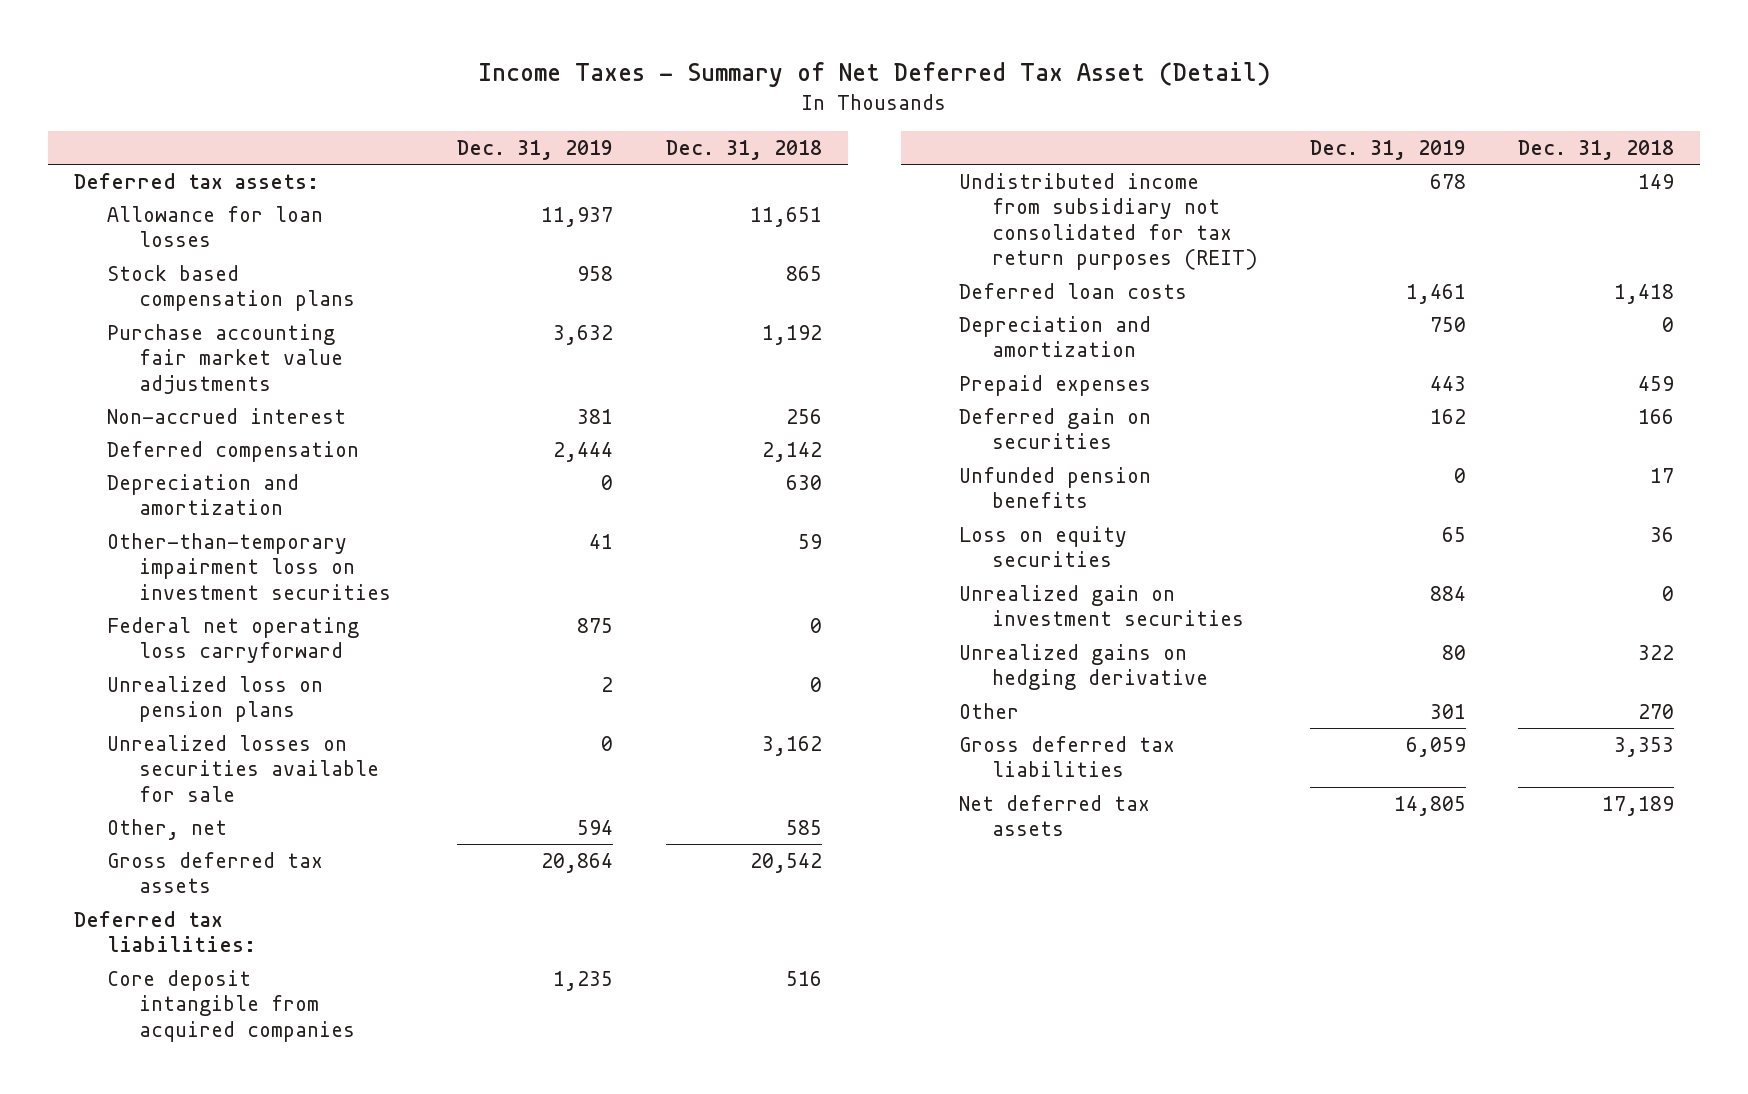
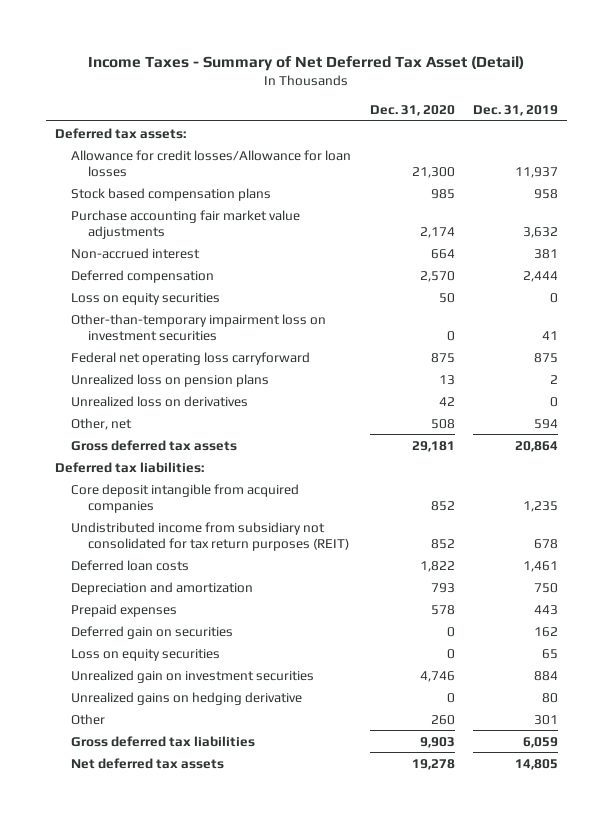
- | Dec. 31, 2019 | Dec. 31, 2018
+ | Dec. 31, 2020 | Dec. 31, 2019
- Allowance for loan losses | 11,937 | 11,651
+ Allowance for credit losses/Allowance for loan losses | 21,300 | 11,937
- Depreciation and amortization | 0 | 630
+ Loss on equity securities | 50 | 0
- Unrealized losses on securities available for sale | 0 | 3,162
+ Unrealized loss on derivatives | 42 | 0
- Unfunded pension benefits | 0 | 17

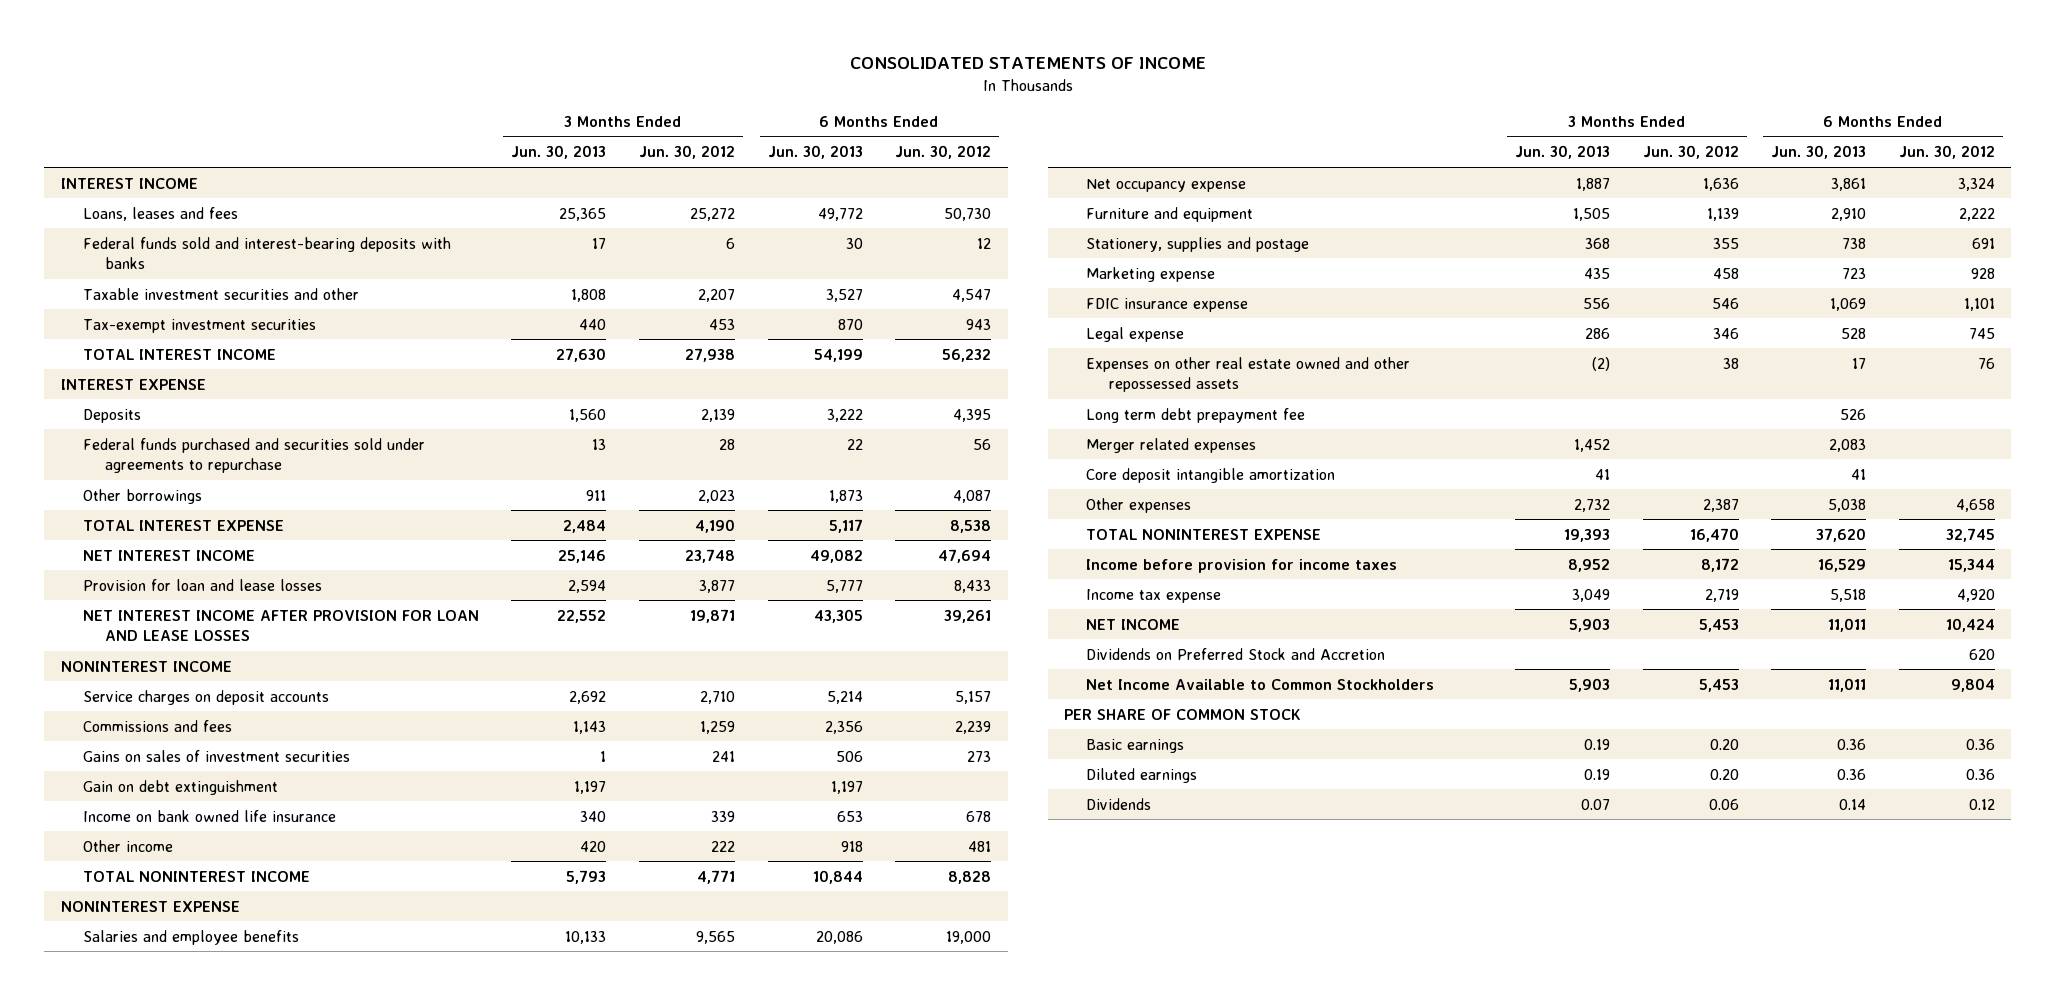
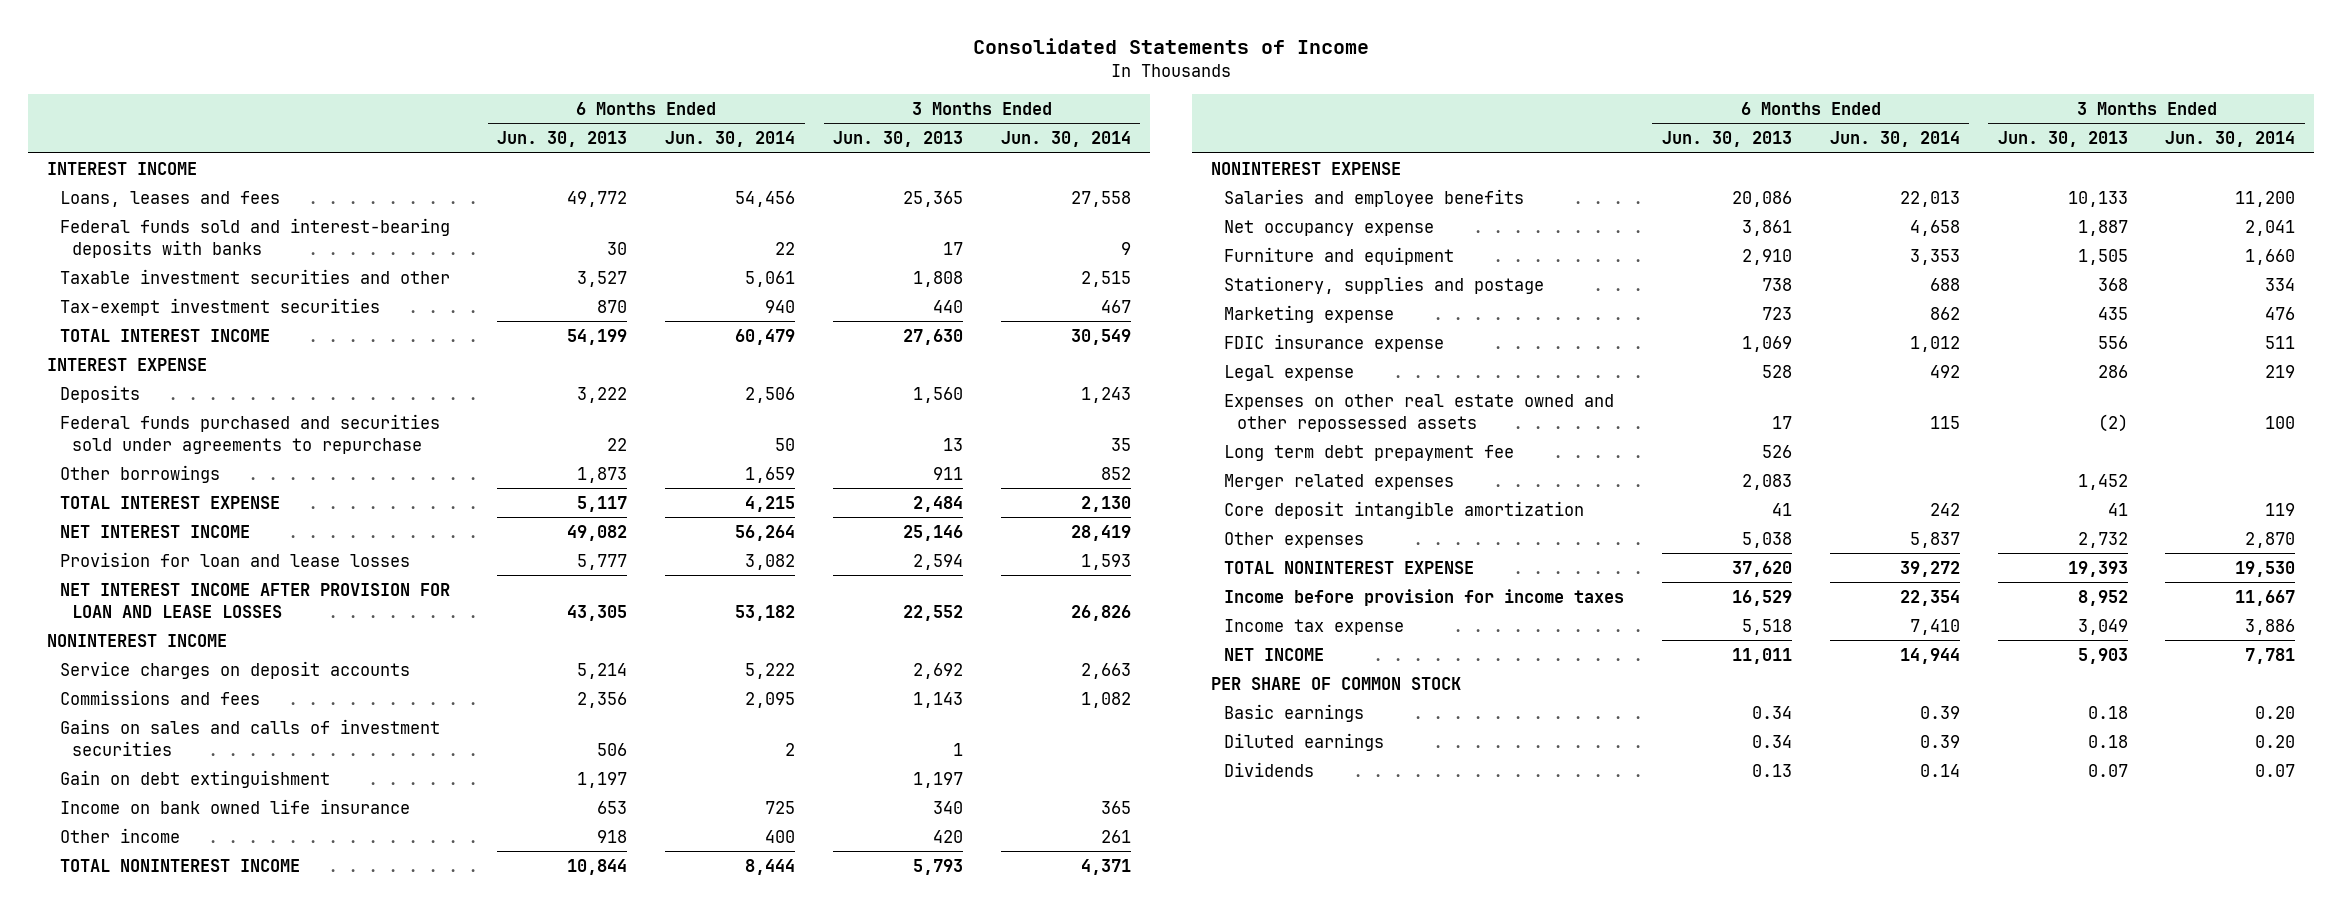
- CONSOLIDATED STATEMENTS OF INCOME
+ Consolidated Statements of Income
- | 3 Months Ended Jun. 30, 2013 | 3 Months Ended Jun. 30, 2012 | 6 Months Ended Jun. 30, 2013 | 6 Months Ended Jun. 30, 2012
+ | 6 Months Ended Jun. 30, 2013 | 6 Months Ended Jun. 30, 2014 | 3 Months Ended Jun. 30, 2013 | 3 Months Ended Jun. 30, 2014
- Gains on sales of investment securities | 1 | 241 | 506 | 273
+ Gains on sales and calls of investment securities | 506 | 2 | 1 |
- Dividends on Preferred Stock and Accretion | | | | 620
- Net Income Available to Common Stockholders | 5,903 | 5,453 | 11,011 | 9,804
- Basic earnings | 0.19 | 0.20 | 0.36 | 0.36
- Diluted earnings | 0.19 | 0.20 | 0.36 | 0.36
- Dividends | 0.07 | 0.06 | 0.14 | 0.12
+ Basic earnings | 0.34 | 0.39 | 0.18 | 0.20
+ Diluted earnings | 0.34 | 0.39 | 0.18 | 0.20
+ Dividends | 0.13 | 0.14 | 0.07 | 0.07

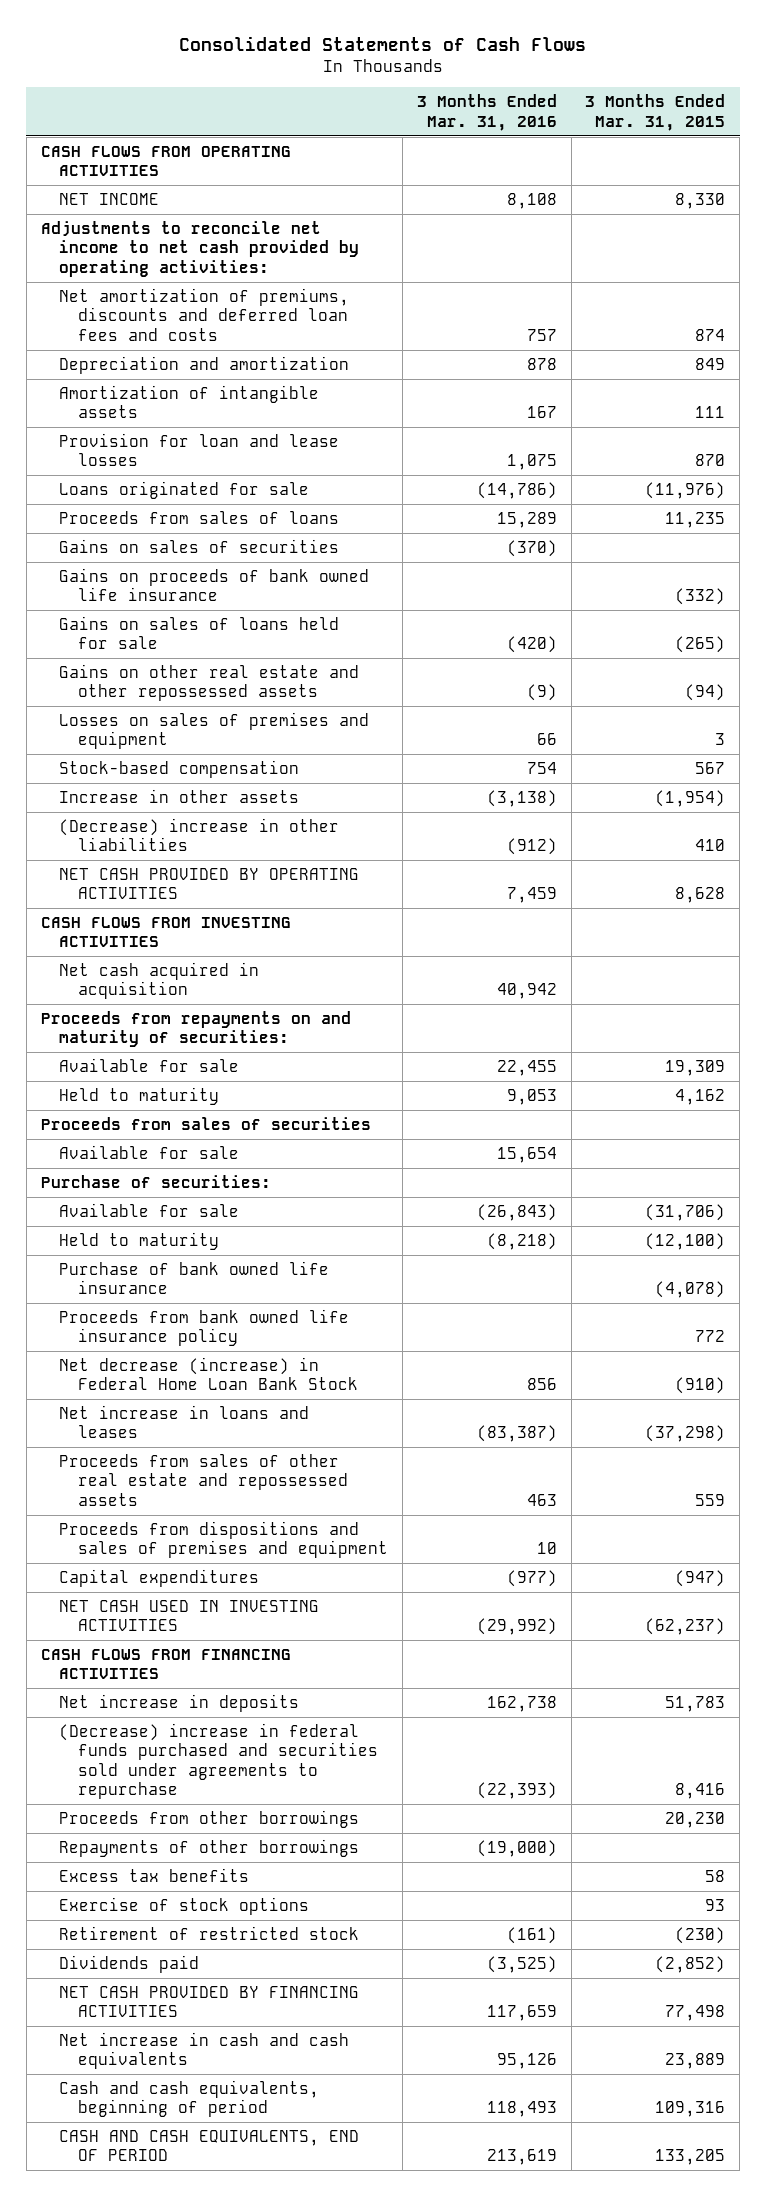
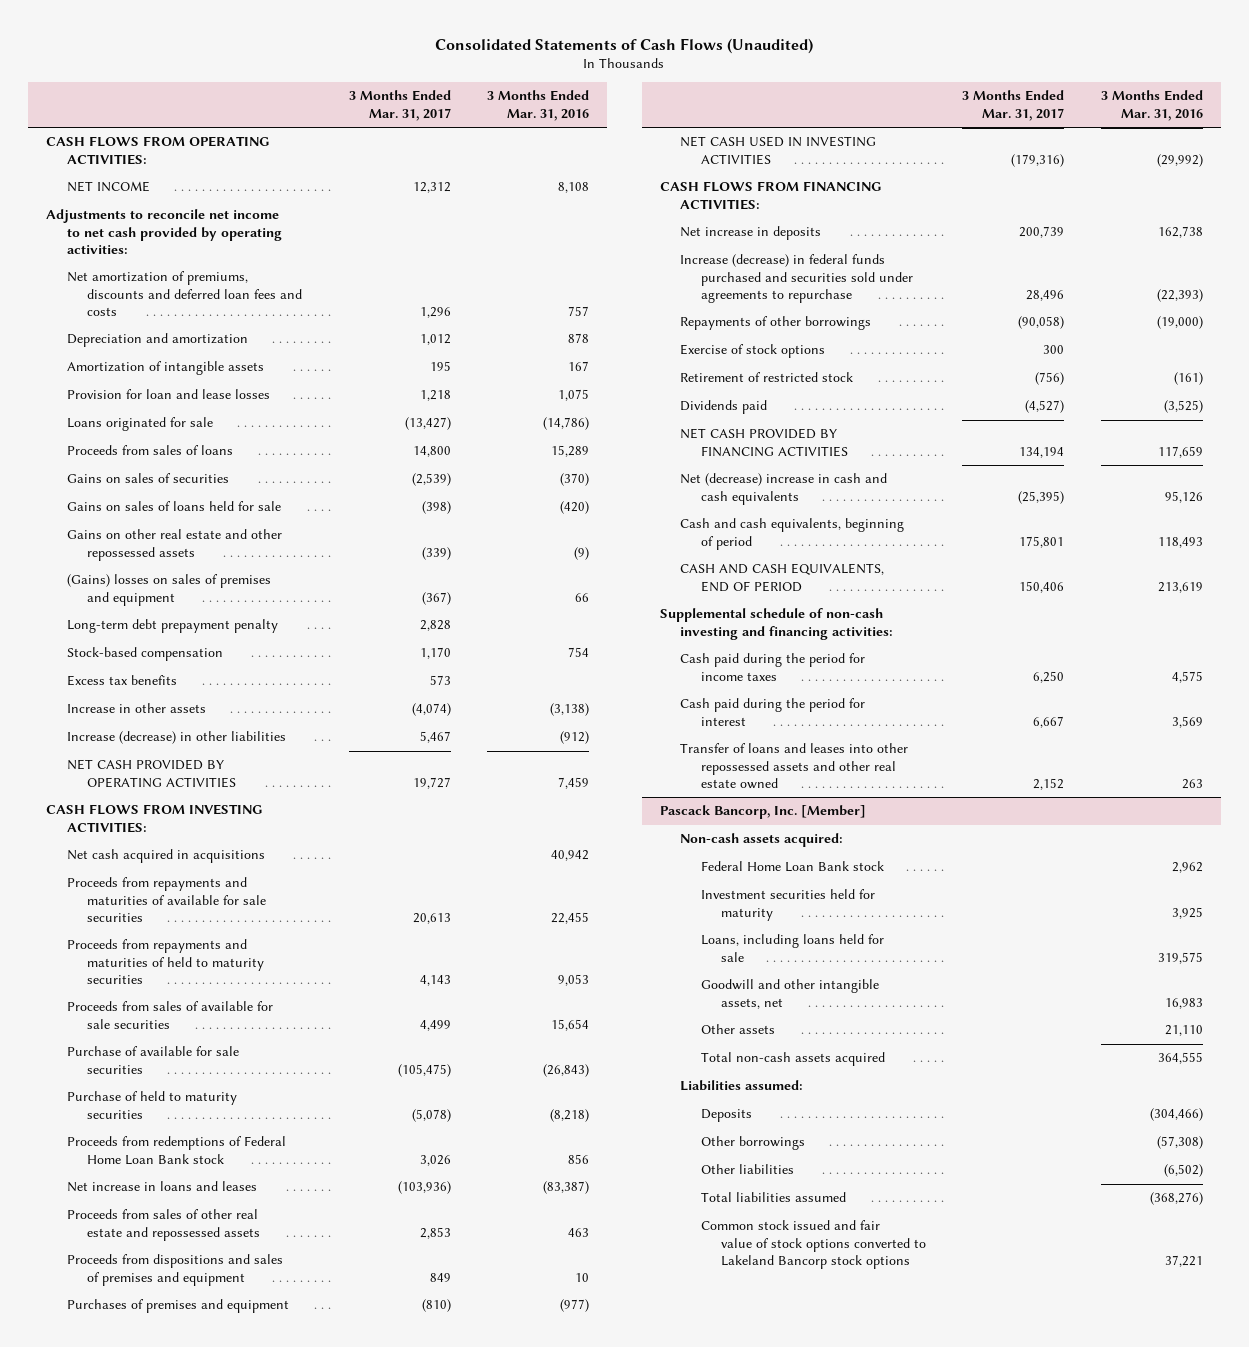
- Consolidated Statements of Cash Flows
+ Consolidated Statements of Cash Flows (Unaudited)
- | 3 Months Ended Mar. 31, 2016 | 3 Months Ended Mar. 31, 2015
+ | 3 Months Ended Mar. 31, 2017 | 3 Months Ended Mar. 31, 2016
- CASH FLOWS FROM OPERATING ACTIVITIES
+ CASH FLOWS FROM OPERATING ACTIVITIES:
- Gains on proceeds of bank owned life insurance | | (332)
- Losses on sales of premises and equipment | 66 | 3
+ (Gains) losses on sales of premises and equipment | (367) | 66
+ Long-term debt prepayment penalty | 2,828 |
moved up: Excess tax benefits | 573 |
- (Decrease) increase in other liabilities | (912) | 410
+ Increase (decrease) in other liabilities | 5,467 | (912)
- CASH FLOWS FROM INVESTING ACTIVITIES
- Net cash acquired in acquisition | 40,942 |
- Proceeds from repayments on and maturity of securities:
- Available for sale | 22,455 | 19,309
- Held to maturity | 9,053 | 4,162
- Proceeds from sales of securities
- Available for sale | 15,654 |
- Purchase of securities:
- Available for sale | (26,843) | (31,706)
- Held to maturity | (8,218) | (12,100)
- Purchase of bank owned life insurance | | (4,078)
- Proceeds from bank owned life insurance policy | | 772
- Net decrease (increase) in Federal Home Loan Bank Stock | 856 | (910)
+ CASH FLOWS FROM INVESTING ACTIVITIES:
+ Net cash acquired in acquisitions | | 40,942
+ Proceeds from repayments and maturities of available for sale securities | 20,613 | 22,455
+ Proceeds from repayments and maturities of held to maturity securities | 4,143 | 9,053
+ Proceeds from sales of available for sale securities | 4,499 | 15,654
+ Purchase of available for sale securities | (105,475) | (26,843)
+ Purchase of held to maturity securities | (5,078) | (8,218)
+ Proceeds from redemptions of Federal Home Loan Bank stock | 3,026 | 856
- Capital expenditures | (977) | (947)
+ Purchases of premises and equipment | (810) | (977)
- CASH FLOWS FROM FINANCING ACTIVITIES
+ CASH FLOWS FROM FINANCING ACTIVITIES:
- (Decrease) increase in federal funds purchased and securities sold under agreements to repurchase | (22,393) | 8,416
- Proceeds from other borrowings | | 20,230
+ Increase (decrease) in federal funds purchased and securities sold under agreements to repurchase | 28,496 | (22,393)
- Net increase in cash and cash equivalents | 95,126 | 23,889
+ Net (decrease) increase in cash and cash equivalents | (25,395) | 95,126
+ Supplemental schedule of non-cash investing and financing activities:
+ Cash paid during the period for income taxes | 6,250 | 4,575
+ Cash paid during the period for interest | 6,667 | 3,569
+ Transfer of loans and leases into other repossessed assets and other real estate owned | 2,152 | 263
+ Pascack Bancorp, Inc. [Member]
+ Non-cash assets acquired:
+ Federal Home Loan Bank stock | | 2,962
+ Investment securities held for maturity | | 3,925
+ Loans, including loans held for sale | | 319,575
+ Goodwill and other intangible assets, net | | 16,983
+ Other assets | | 21,110
+ Total non-cash assets acquired | | 364,555
+ Liabilities assumed:
+ Deposits | | (304,466)
+ Other borrowings | | (57,308)
+ Other liabilities | | (6,502)
+ Total liabilities assumed | | (368,276)
+ Common stock issued and fair value of stock options converted to Lakeland Bancorp stock options | | 37,221

